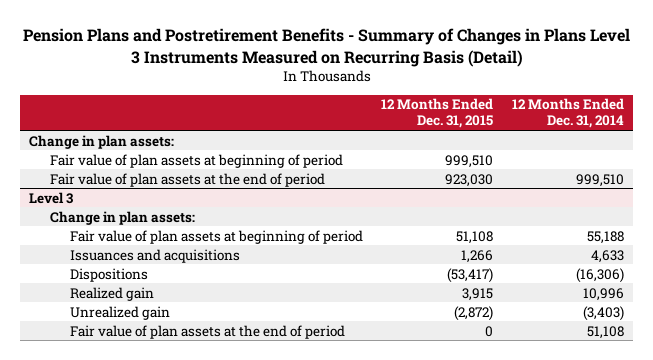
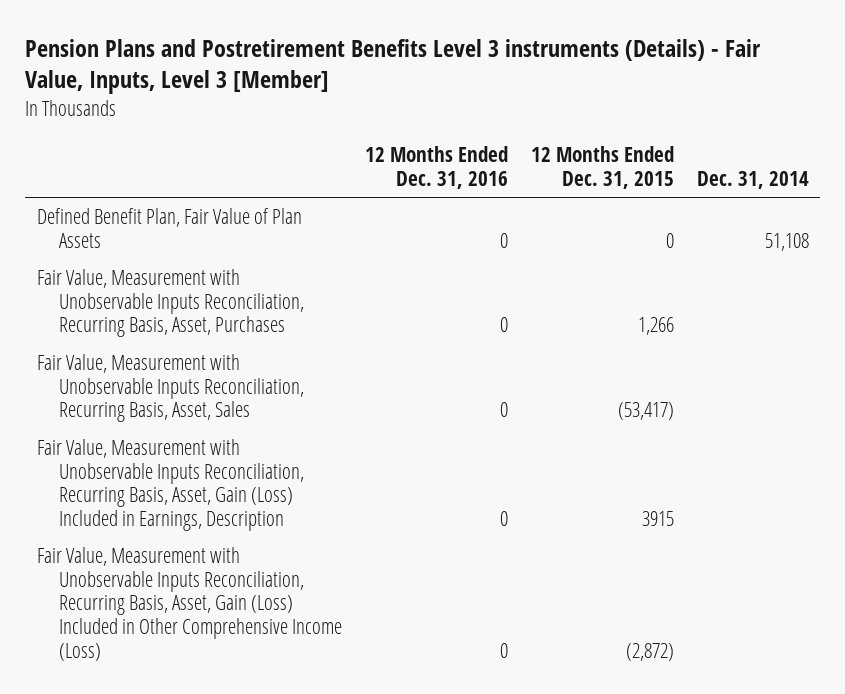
- Pension Plans and Postretirement Benefits - Summary of Changes in Plans Level 3 Instruments Measured on Recurring Basis (Detail)
+ Pension Plans and Postretirement Benefits Level 3 instruments (Details) - Fair Value, Inputs, Level 3 [Member]
- | 12 Months Ended Dec. 31, 2015 | 12 Months Ended Dec. 31, 2014
+ | 12 Months Ended Dec. 31, 2016 | 12 Months Ended Dec. 31, 2015 | Dec. 31, 2014
- Change in plan assets:
- Fair value of plan assets at beginning of period | 999,510 |
- Fair value of plan assets at the end of period | 923,030 | 999,510
- Level 3
- Change in plan assets:
- Fair value of plan assets at beginning of period | 51,108 | 55,188
- Issuances and acquisitions | 1,266 | 4,633
- Dispositions | (53,417) | (16,306)
- Realized gain | 3,915 | 10,996
- Unrealized gain | (2,872) | (3,403)
- Fair value of plan assets at the end of period | 0 | 51,108
+ Defined Benefit Plan, Fair Value of Plan Assets | 0 | 0 | 51,108
+ Fair Value, Measurement with Unobservable Inputs Reconciliation, Recurring Basis, Asset, Purchases | 0 | 1,266 |
+ Fair Value, Measurement with Unobservable Inputs Reconciliation, Recurring Basis, Asset, Sales | 0 | (53,417) |
+ Fair Value, Measurement with Unobservable Inputs Reconciliation, Recurring Basis, Asset, Gain (Loss) Included in Earnings, Description | 0 | 3915 |
+ Fair Value, Measurement with Unobservable Inputs Reconciliation, Recurring Basis, Asset, Gain (Loss) Included in Other Comprehensive Income (Loss) | 0 | (2,872) |

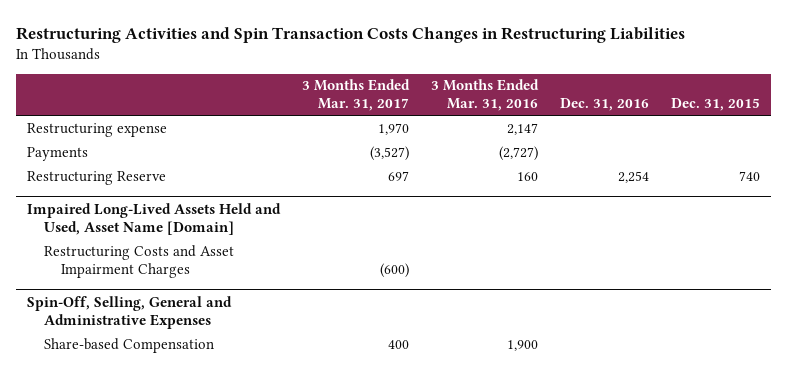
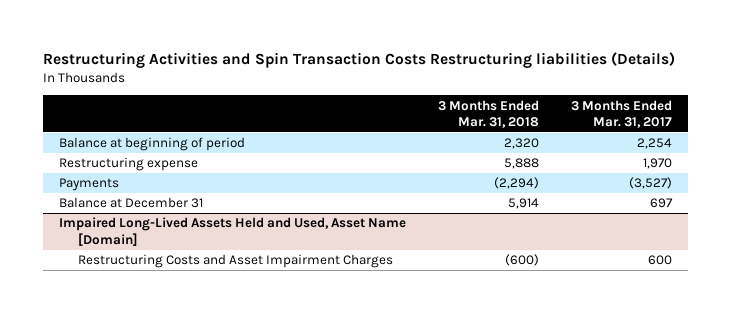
- Restructuring Activities and Spin Transaction Costs Changes in Restructuring Liabilities
+ Restructuring Activities and Spin Transaction Costs Restructuring liabilities (Details)
- | 3 Months Ended Mar. 31, 2017 | 3 Months Ended Mar. 31, 2016 | Dec. 31, 2016 | Dec. 31, 2015
+ | 3 Months Ended Mar. 31, 2018 | 3 Months Ended Mar. 31, 2017
+ Balance at beginning of period | 2,320 | 2,254
- Restructuring Reserve | 697 | 160 | 2,254 | 740
+ Balance at December 31 | 5,914 | 697
@ Impaired Long-Lived Assets Held and Used, Asset Name [Domain]
- Restructuring Costs and Asset Impairment Charges | (600) | | |
- Spin-Off, Selling, General and Administrative Expenses
- Share-based Compensation | 400 | 1,900 | |
@ Impaired Long-Lived Assets Held and Used, Asset Name [Domain]
+ Restructuring Costs and Asset Impairment Charges | (600) | 600

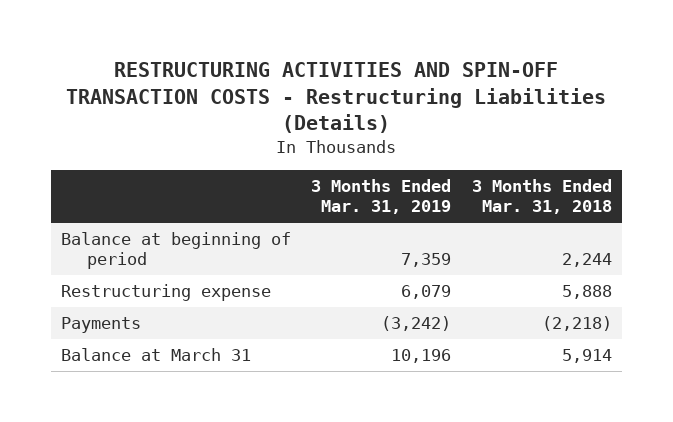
- Restructuring Activities and Spin Transaction Costs Restructuring liabilities (Details)
+ RESTRUCTURING ACTIVITIES AND SPIN-OFF TRANSACTION COSTS - Restructuring Liabilities (Details)
- | 3 Months Ended Mar. 31, 2018 | 3 Months Ended Mar. 31, 2017
+ | 3 Months Ended Mar. 31, 2019 | 3 Months Ended Mar. 31, 2018
- Balance at beginning of period | 2,320 | 2,254
+ Balance at beginning of period | 7,359 | 2,244
- Payments | (2,294) | (3,527)
- Balance at December 31 | 5,914 | 697
- Impaired Long-Lived Assets Held and Used, Asset Name [Domain]
- Restructuring Costs and Asset Impairment Charges | (600) | 600
+ Payments | (3,242) | (2,218)
+ Balance at March 31 | 10,196 | 5,914

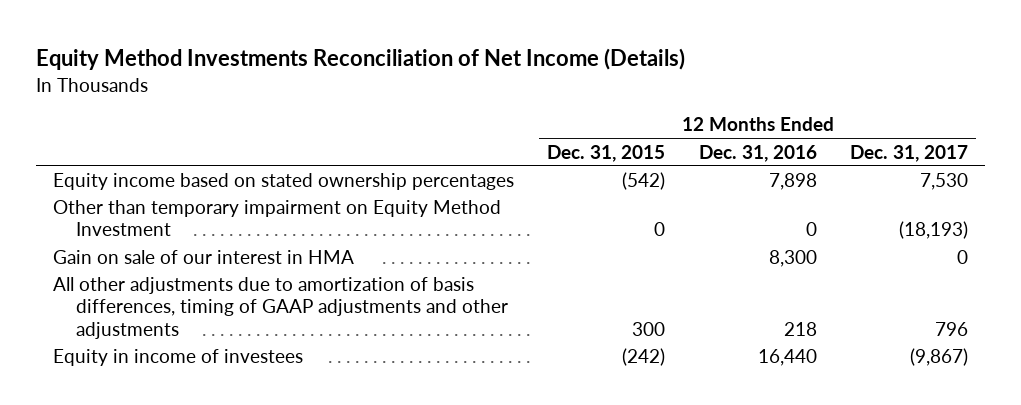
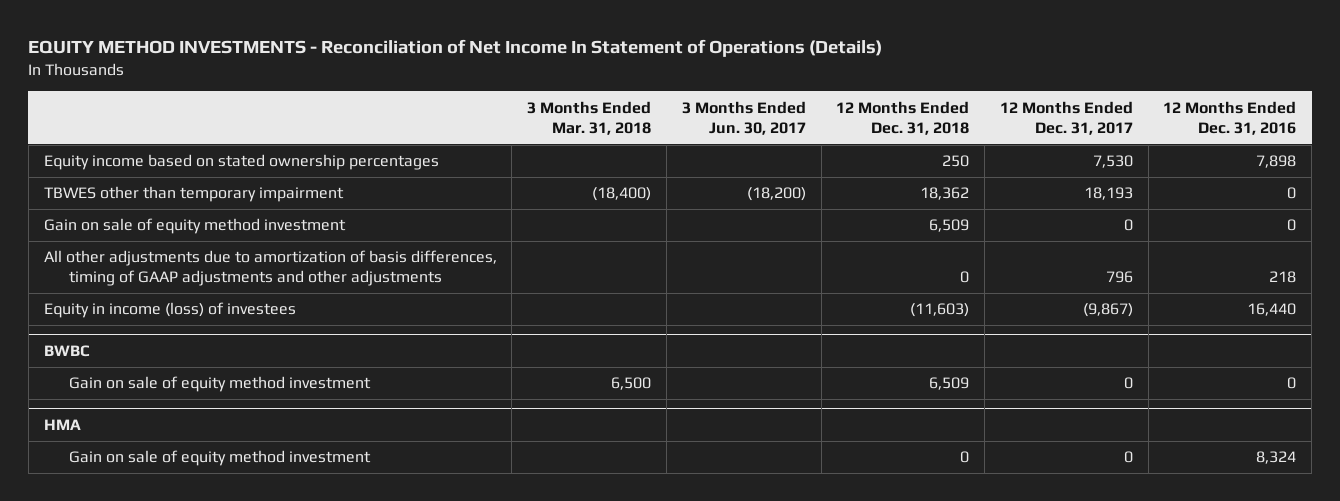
- Equity Method Investments Reconciliation of Net Income (Details)
+ EQUITY METHOD INVESTMENTS - Reconciliation of Net Income In Statement of Operations (Details)
- | 12 Months Ended Dec. 31, 2015 | 12 Months Ended Dec. 31, 2016 | 12 Months Ended Dec. 31, 2017
+ | 3 Months Ended Mar. 31, 2018 | 3 Months Ended Jun. 30, 2017 | 12 Months Ended Dec. 31, 2018 | 12 Months Ended Dec. 31, 2017 | 12 Months Ended Dec. 31, 2016
- Other than temporary impairment on Equity Method Investment | 0 | 0 | (18,193)
- Gain on sale of our interest in HMA | | 8,300 | 0
+ TBWES other than temporary impairment | (18,400) | (18,200) | 18,362 | 18,193 | 0
+ Gain on sale of equity method investment | | | 6,509 | 0 | 0
- Equity in income of investees | (242) | 16,440 | (9,867)
+ Equity in income (loss) of investees | | | (11,603) | (9,867) | 16,440
+ BWBC
+ Gain on sale of equity method investment | 6,500 | | 6,509 | 0 | 0
+ HMA
+ Gain on sale of equity method investment | | | 0 | 0 | 8,324

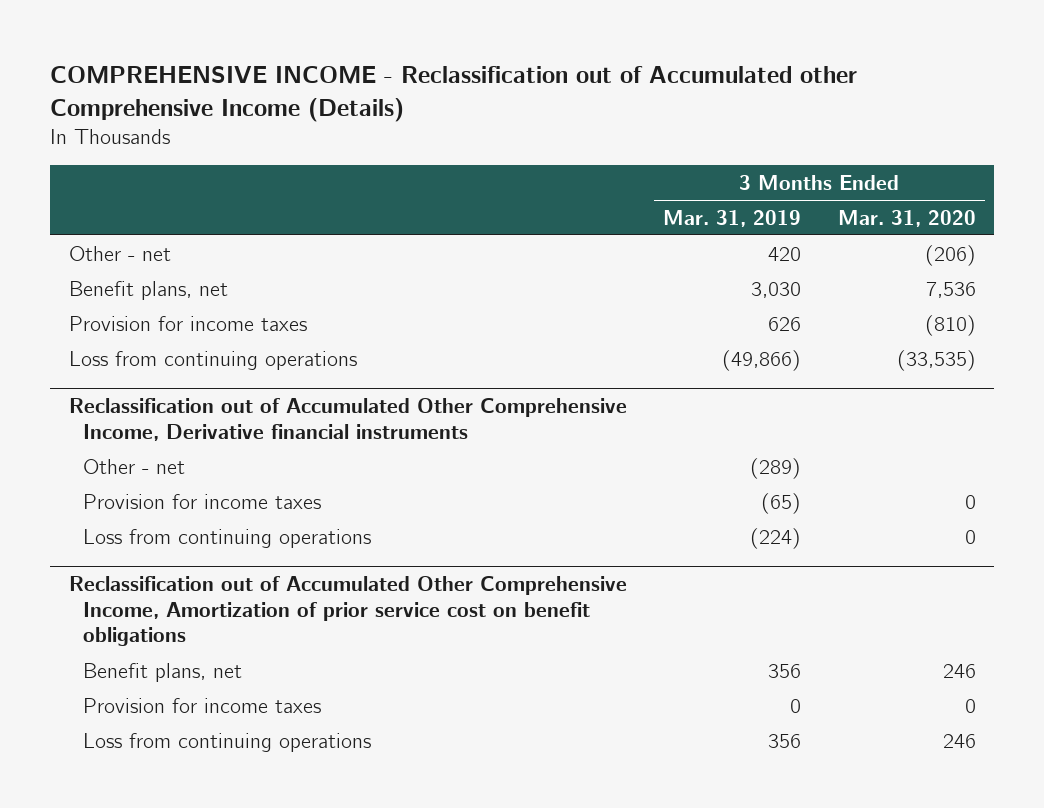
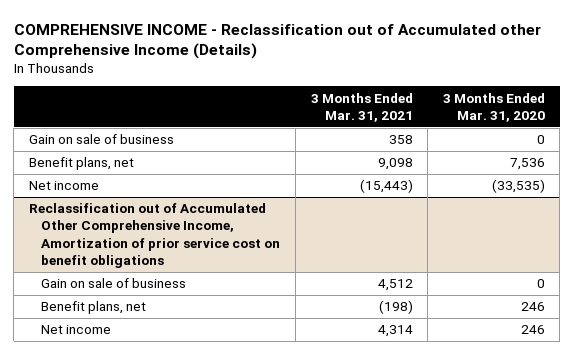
- | 3 Months Ended Mar. 31, 2019 | 3 Months Ended Mar. 31, 2020
+ | 3 Months Ended Mar. 31, 2021 | 3 Months Ended Mar. 31, 2020
- Other - net | 420 | (206)
+ Gain on sale of business | 358 | 0
- Provision for income taxes | 626 | (810)
- Loss from continuing operations | (49,866) | (33,535)
- Reclassification out of Accumulated Other Comprehensive Income, Derivative financial instruments
- Other - net | (289) |
- Provision for income taxes | (65) | 0
- Loss from continuing operations | (224) | 0
+ Net income | (15,443) | (33,535)
@ Reclassification out of Accumulated Other Comprehensive Income, Amortization of prior service cost on benefit obligations
+ Gain on sale of business | 4,512 | 0
- Provision for income taxes | 0 | 0
- Loss from continuing operations | 356 | 246
+ Net income | 4,314 | 246

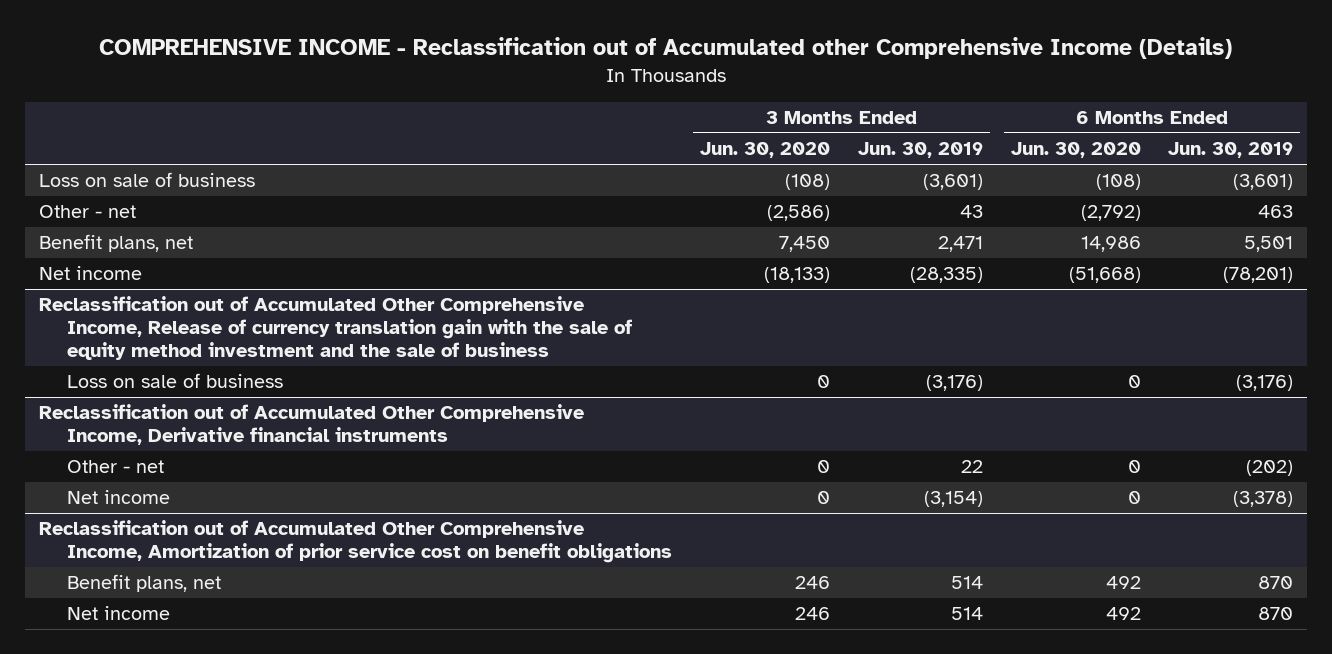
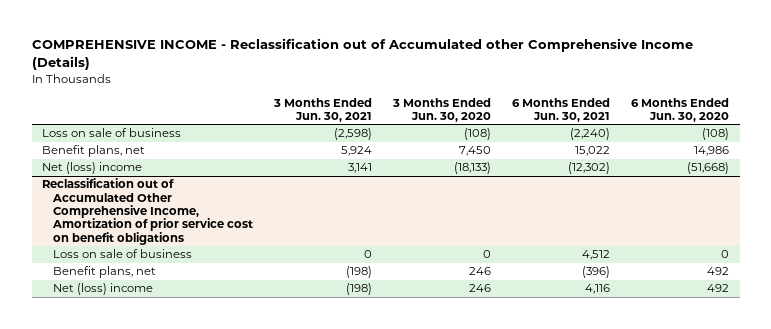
- | 3 Months Ended Jun. 30, 2020 | 3 Months Ended Jun. 30, 2019 | 6 Months Ended Jun. 30, 2020 | 6 Months Ended Jun. 30, 2019
+ | 3 Months Ended Jun. 30, 2021 | 3 Months Ended Jun. 30, 2020 | 6 Months Ended Jun. 30, 2021 | 6 Months Ended Jun. 30, 2020
- Other - net | (2,586) | 43 | (2,792) | 463
- Net income | (18,133) | (28,335) | (51,668) | (78,201)
- Reclassification out of Accumulated Other Comprehensive Income, Release of currency translation gain with the sale of equity method investment and the sale of business
- Loss on sale of business | 0 | (3,176) | 0 | (3,176)
- Reclassification out of Accumulated Other Comprehensive Income, Derivative financial instruments
- Other - net | 0 | 22 | 0 | (202)
- Net income | 0 | (3,154) | 0 | (3,378)
+ Net (loss) income | 3,141 | (18,133) | (12,302) | (51,668)
@ Reclassification out of Accumulated Other Comprehensive Income, Amortization of prior service cost on benefit obligations
+ Loss on sale of business | 0 | 0 | 4,512 | 0
- Net income | 246 | 514 | 492 | 870
+ Net (loss) income | (198) | 246 | 4,116 | 492

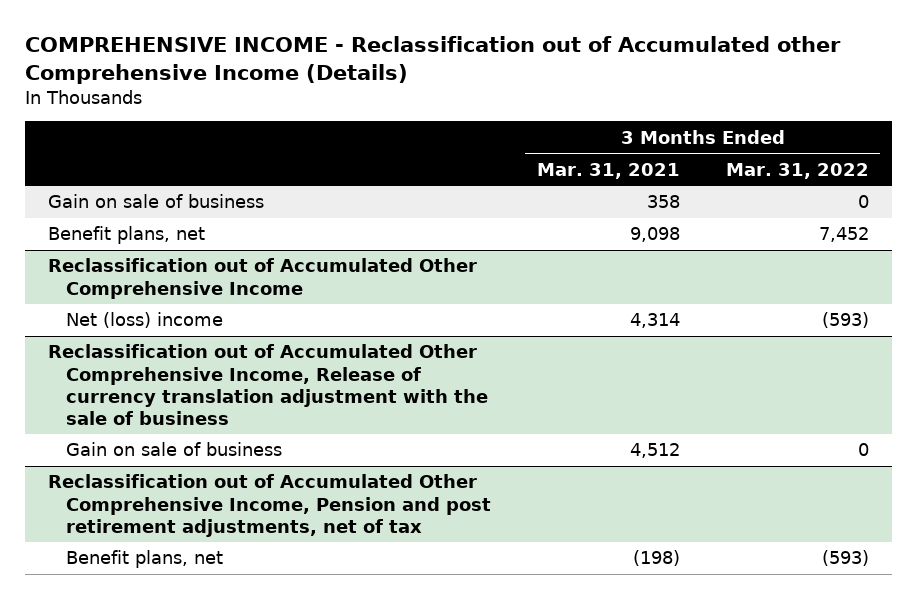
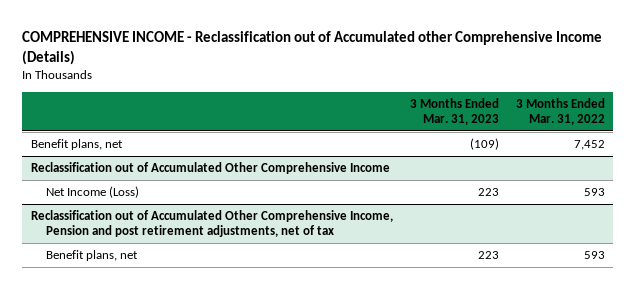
- | 3 Months Ended Mar. 31, 2021 | 3 Months Ended Mar. 31, 2022
+ | 3 Months Ended Mar. 31, 2023 | 3 Months Ended Mar. 31, 2022
- Gain on sale of business | 358 | 0
@ Reclassification out of Accumulated Other Comprehensive Income
- Net (loss) income | 4,314 | (593)
- Reclassification out of Accumulated Other Comprehensive Income, Release of currency translation adjustment with the sale of business
- Gain on sale of business | 4,512 | 0
@ Reclassification out of Accumulated Other Comprehensive Income
+ Net Income (Loss) | 223 | 593
@ Reclassification out of Accumulated Other Comprehensive Income, Pension and post retirement adjustments, net of tax
- Benefit plans, net | (198) | (593)
+ Benefit plans, net | 223 | 593

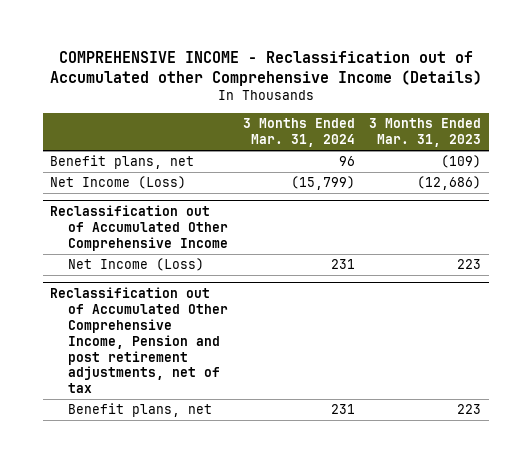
- | 3 Months Ended Mar. 31, 2023 | 3 Months Ended Mar. 31, 2022
+ | 3 Months Ended Mar. 31, 2024 | 3 Months Ended Mar. 31, 2023
+ Net Income (Loss) | (15,799) | (12,686)

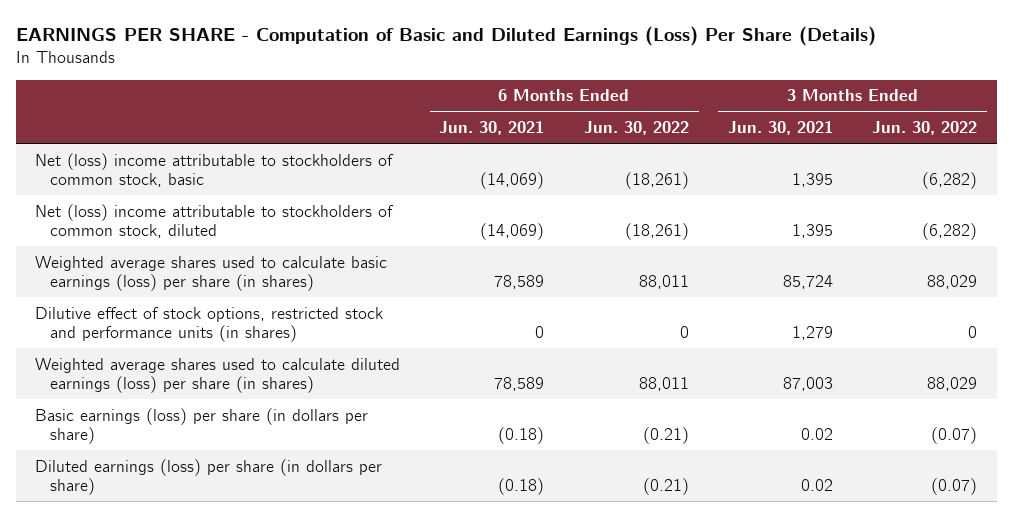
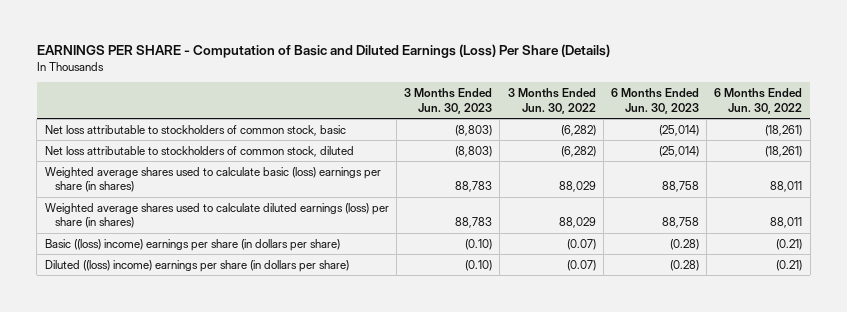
- | 6 Months Ended Jun. 30, 2021 | 6 Months Ended Jun. 30, 2022 | 3 Months Ended Jun. 30, 2021 | 3 Months Ended Jun. 30, 2022
+ | 3 Months Ended Jun. 30, 2023 | 3 Months Ended Jun. 30, 2022 | 6 Months Ended Jun. 30, 2023 | 6 Months Ended Jun. 30, 2022
- Net (loss) income attributable to stockholders of common stock, basic | (14,069) | (18,261) | 1,395 | (6,282)
- Net (loss) income attributable to stockholders of common stock, diluted | (14,069) | (18,261) | 1,395 | (6,282)
- Weighted average shares used to calculate basic earnings (loss) per share (in shares) | 78,589 | 88,011 | 85,724 | 88,029
- Dilutive effect of stock options, restricted stock and performance units (in shares) | 0 | 0 | 1,279 | 0
+ Net loss attributable to stockholders of common stock, basic | (8,803) | (6,282) | (25,014) | (18,261)
+ Net loss attributable to stockholders of common stock, diluted | (8,803) | (6,282) | (25,014) | (18,261)
+ Weighted average shares used to calculate basic (loss) earnings per share (in shares) | 88,783 | 88,029 | 88,758 | 88,011
- Basic earnings (loss) per share (in dollars per share) | (0.18) | (0.21) | 0.02 | (0.07)
- Diluted earnings (loss) per share (in dollars per share) | (0.18) | (0.21) | 0.02 | (0.07)
+ Basic ((loss) income) earnings per share (in dollars per share) | (0.10) | (0.07) | (0.28) | (0.21)
+ Diluted ((loss) income) earnings per share (in dollars per share) | (0.10) | (0.07) | (0.28) | (0.21)

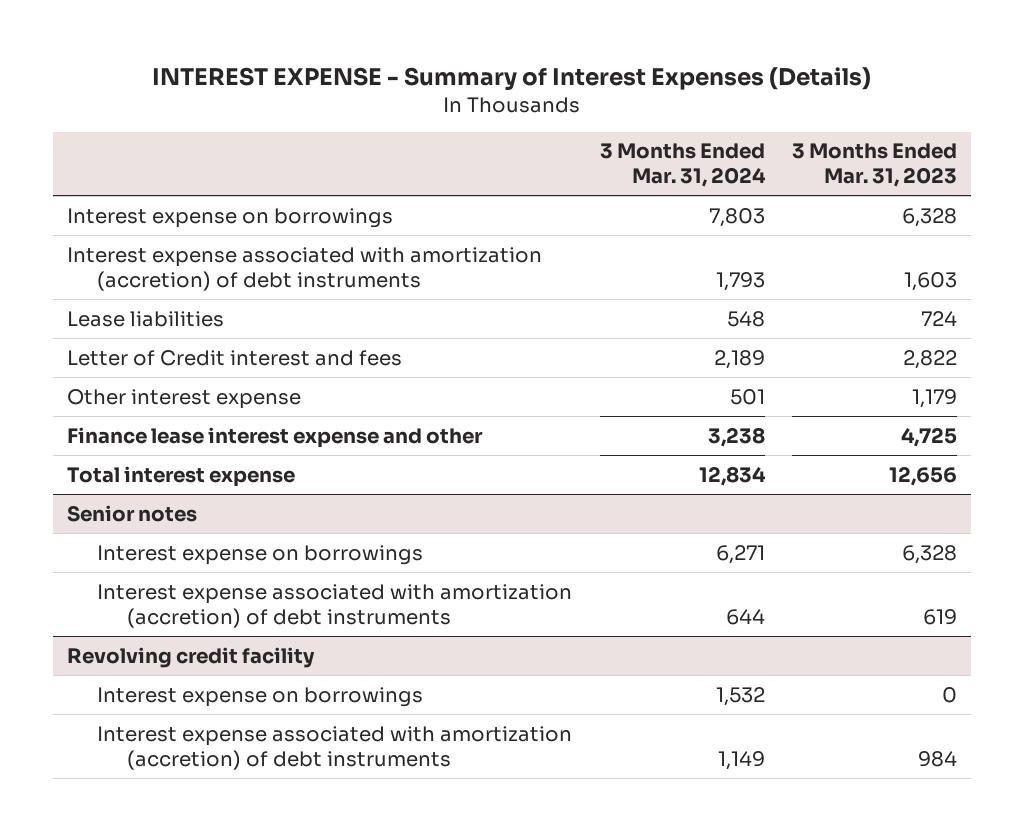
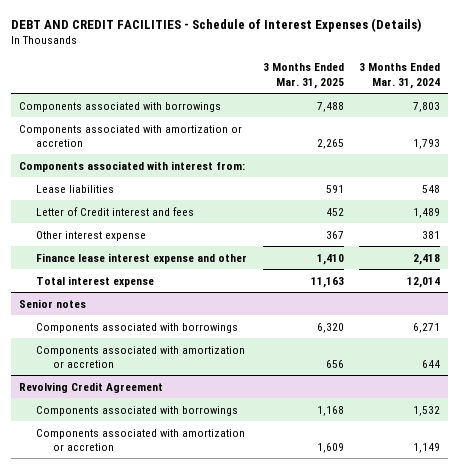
- INTEREST EXPENSE - Summary of Interest Expenses (Details)
+ DEBT AND CREDIT FACILITIES - Schedule of Interest Expenses (Details)
- | 3 Months Ended Mar. 31, 2024 | 3 Months Ended Mar. 31, 2023
+ | 3 Months Ended Mar. 31, 2025 | 3 Months Ended Mar. 31, 2024
- Interest expense on borrowings | 7,803 | 6,328
- Interest expense associated with amortization (accretion) of debt instruments | 1,793 | 1,603
+ Components associated with borrowings | 7,488 | 7,803
+ Components associated with amortization or accretion | 2,265 | 1,793
+ Components associated with interest from:
- Letter of Credit interest and fees | 2,189 | 2,822
- Other interest expense | 501 | 1,179
- Finance lease interest expense and other | 3,238 | 4,725
- Total interest expense | 12,834 | 12,656
+ Letter of Credit interest and fees | 452 | 1,489
+ Other interest expense | 367 | 381
+ Finance lease interest expense and other | 1,410 | 2,418
+ Total interest expense | 11,163 | 12,014
@ Senior notes
- Interest expense on borrowings | 6,271 | 6,328
- Interest expense associated with amortization (accretion) of debt instruments | 644 | 619
- Revolving credit facility
- Interest expense on borrowings | 1,532 | 0
- Interest expense associated with amortization (accretion) of debt instruments | 1,149 | 984
@ Senior notes
+ Components associated with borrowings | 6,320 | 6,271
+ Components associated with amortization or accretion | 656 | 644
+ Revolving Credit Agreement
+ Components associated with borrowings | 1,168 | 1,532
+ Components associated with amortization or accretion | 1,609 | 1,149

